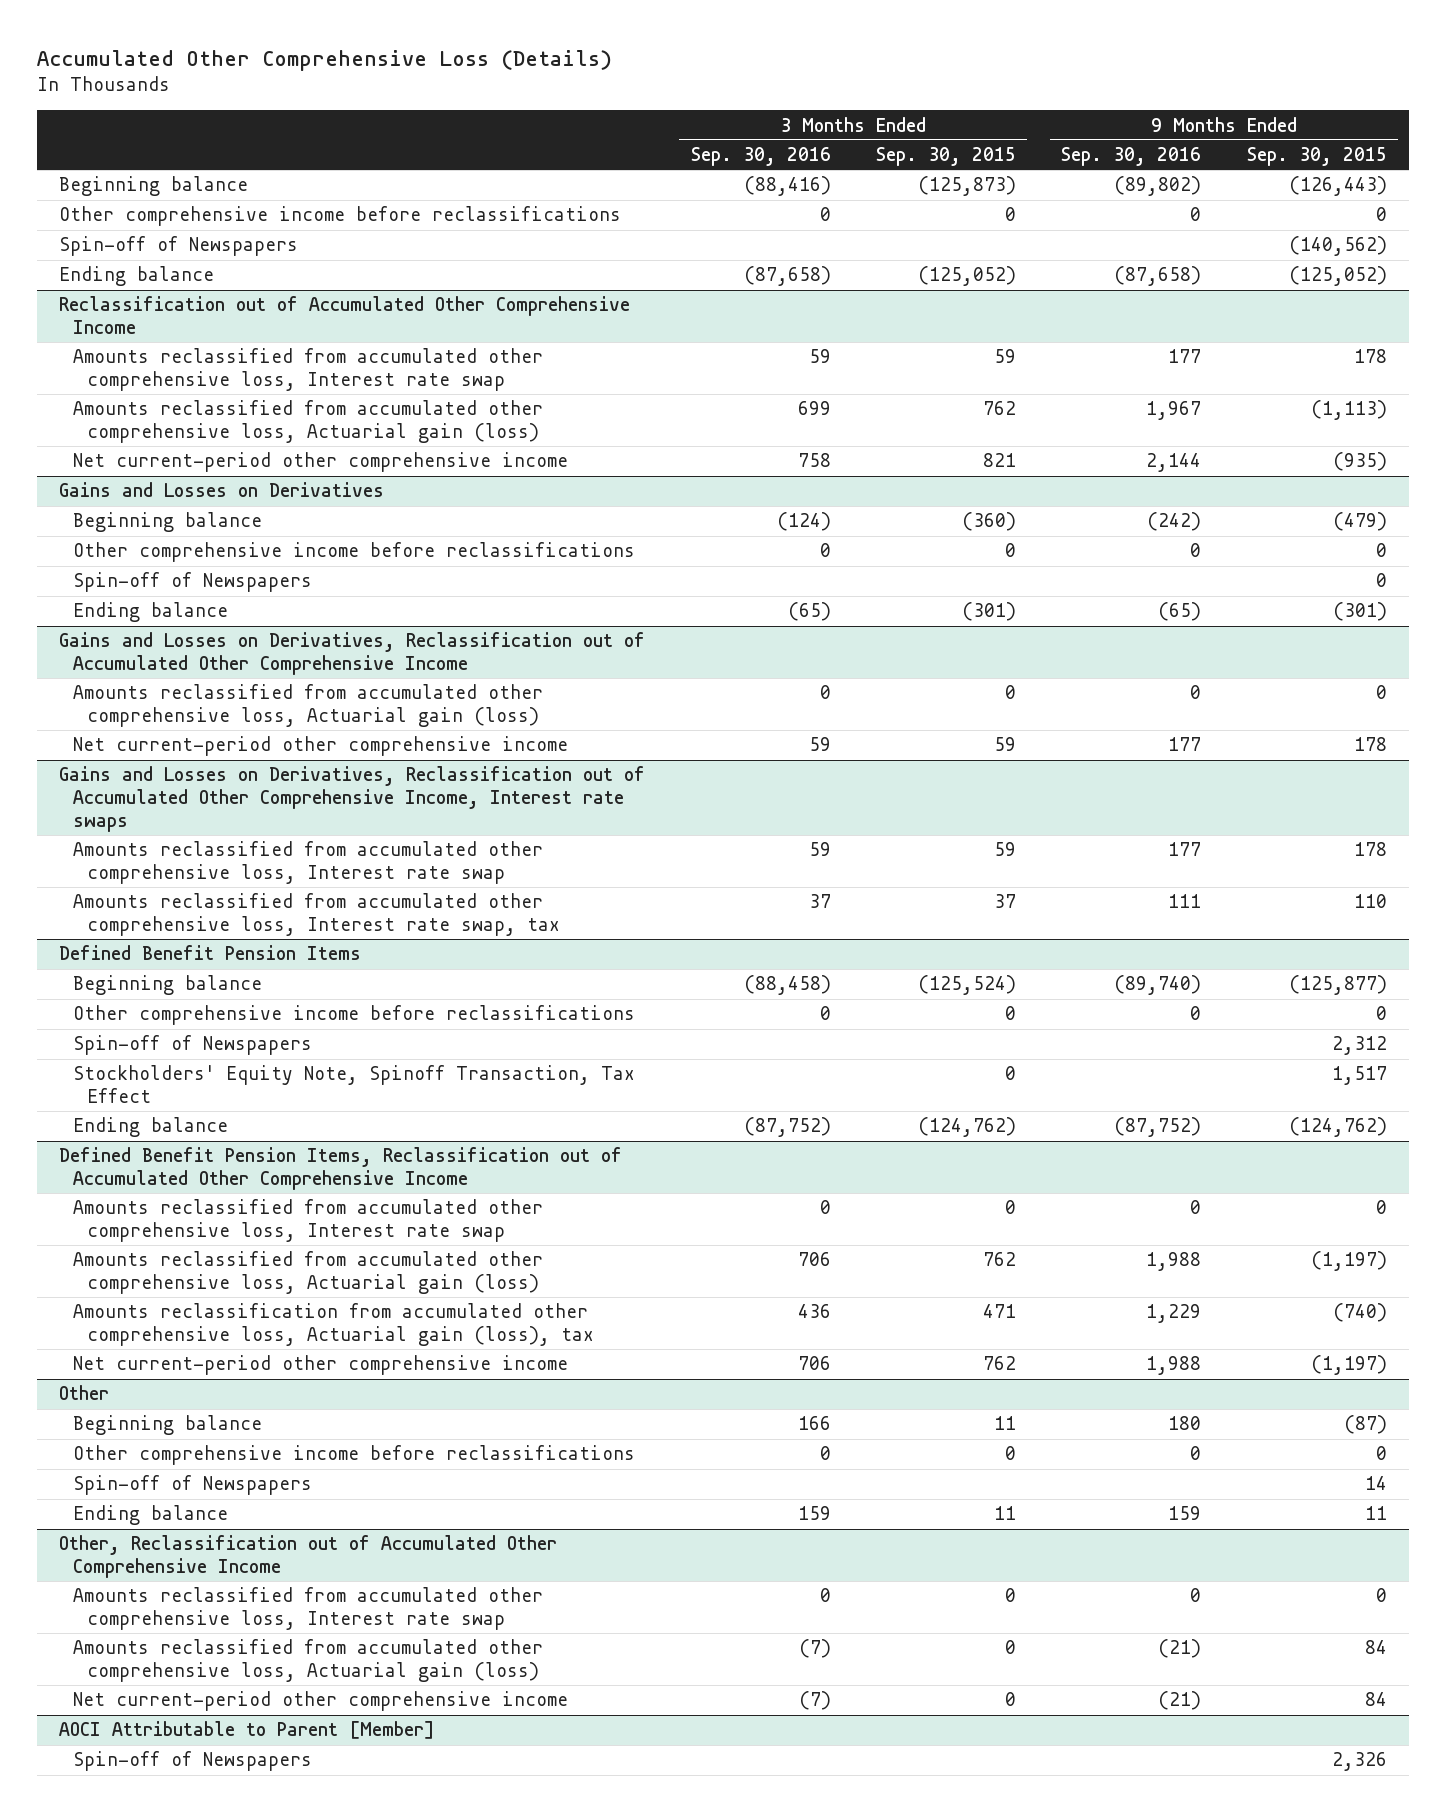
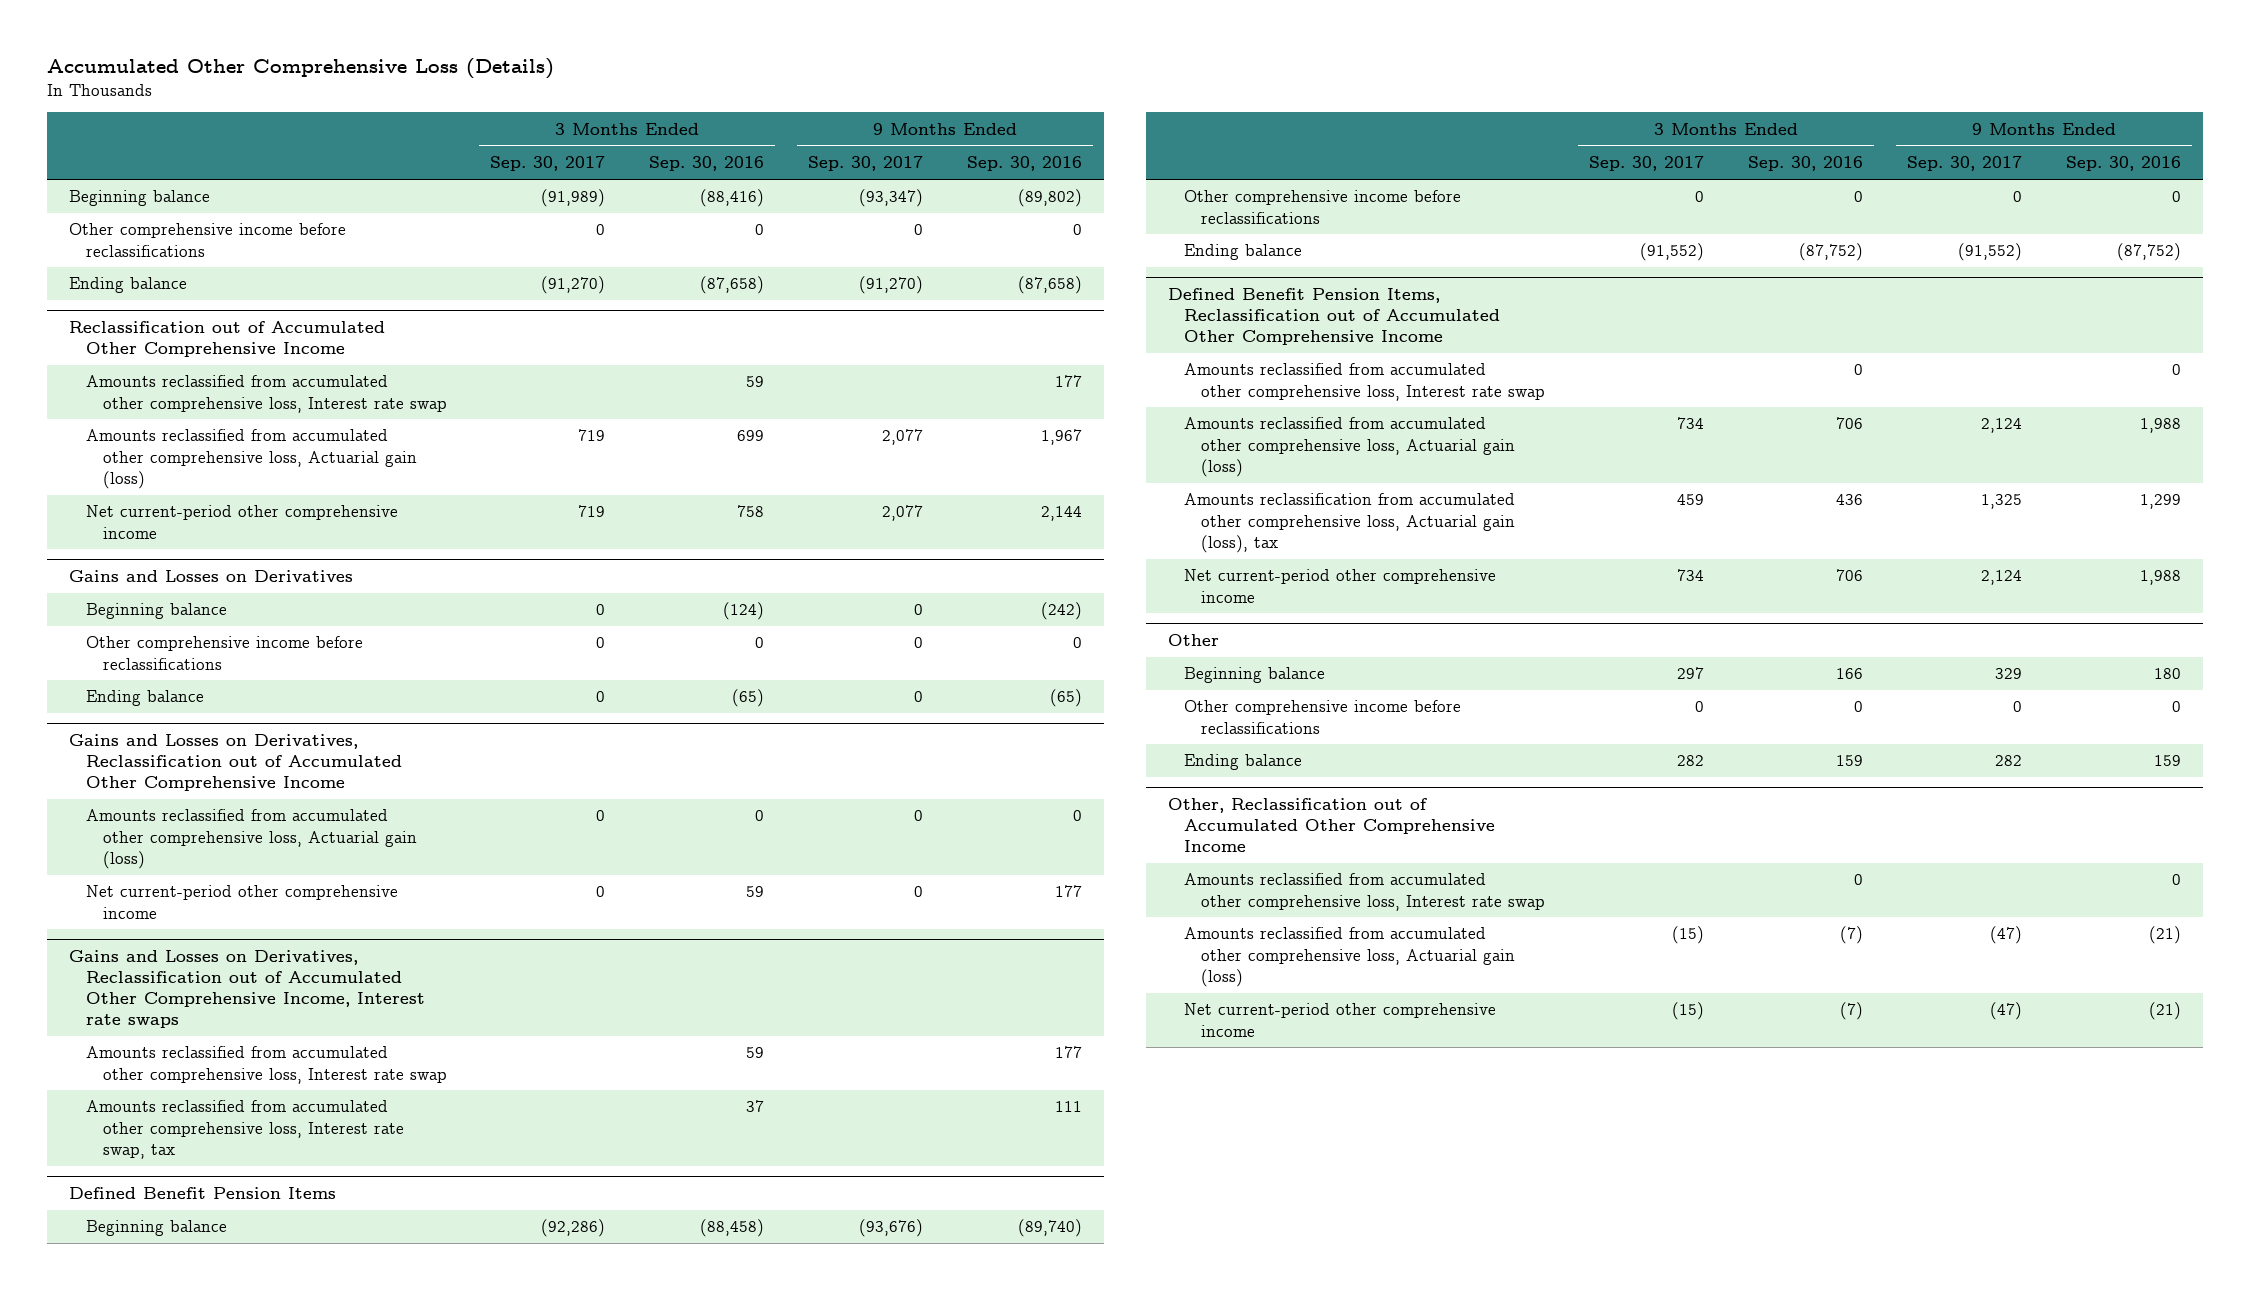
- | 3 Months Ended Sep. 30, 2016 | 3 Months Ended Sep. 30, 2015 | 9 Months Ended Sep. 30, 2016 | 9 Months Ended Sep. 30, 2015
+ | 3 Months Ended Sep. 30, 2017 | 3 Months Ended Sep. 30, 2016 | 9 Months Ended Sep. 30, 2017 | 9 Months Ended Sep. 30, 2016
- Spin-off of Newspapers | | | | (140,562)
@ Gains and Losses on Derivatives
- Spin-off of Newspapers | | | | 0
@ Defined Benefit Pension Items
- Spin-off of Newspapers | | | | 2,312
- Stockholders' Equity Note, Spinoff Transaction, Tax Effect | | 0 | | 1,517
@ Defined Benefit Pension Items, Reclassification out of Accumulated Other Comprehensive Income
- Amounts reclassification from accumulated other comprehensive loss, Actuarial gain (loss), tax | 436 | 471 | 1,229 | (740)
+ Amounts reclassification from accumulated other comprehensive loss, Actuarial gain (loss), tax | 459 | 436 | 1,325 | 1,299
@ Other
- Spin-off of Newspapers | | | | 14
- AOCI Attributable to Parent [Member]
- Spin-off of Newspapers | | | | 2,326

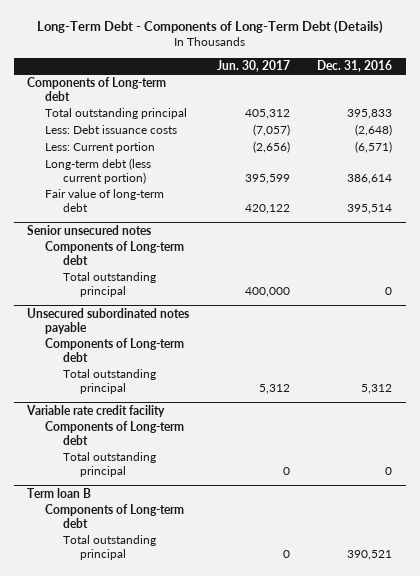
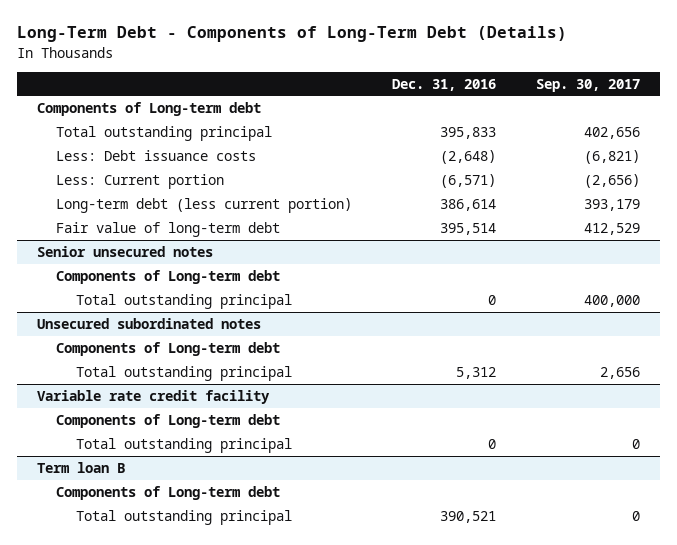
- | Jun. 30, 2017 | Dec. 31, 2016
+ | Dec. 31, 2016 | Sep. 30, 2017
- Unsecured subordinated notes payable
+ Unsecured subordinated notes

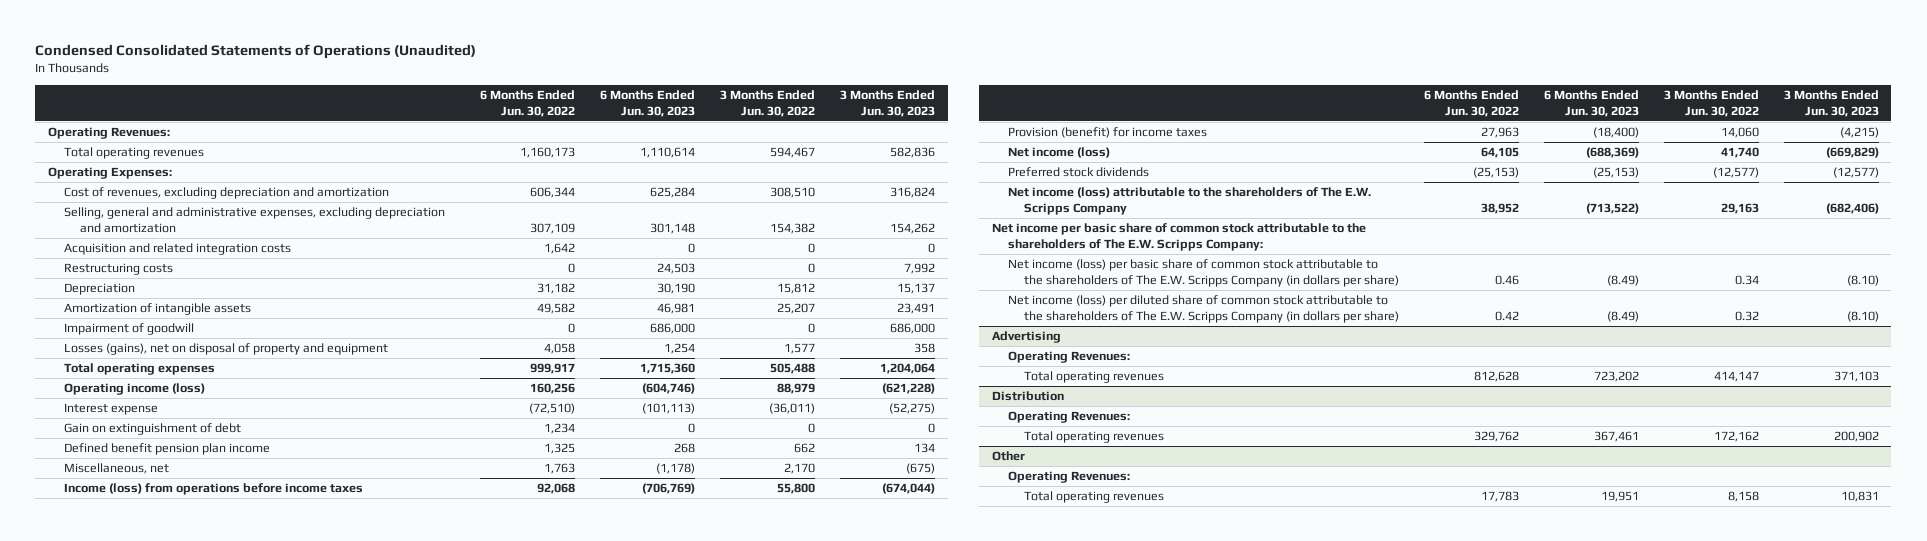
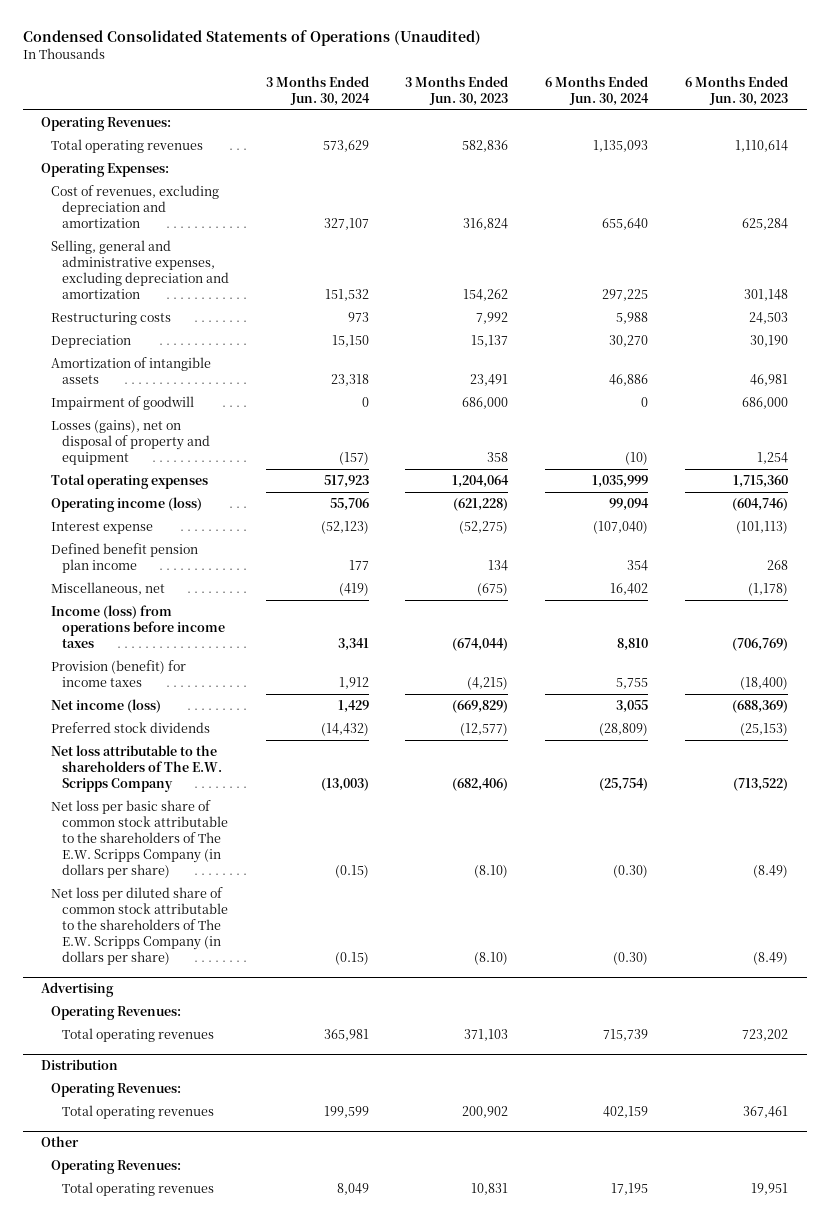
- | 6 Months Ended Jun. 30, 2022 | 6 Months Ended Jun. 30, 2023 | 3 Months Ended Jun. 30, 2022 | 3 Months Ended Jun. 30, 2023
+ | 3 Months Ended Jun. 30, 2024 | 3 Months Ended Jun. 30, 2023 | 6 Months Ended Jun. 30, 2024 | 6 Months Ended Jun. 30, 2023
- Acquisition and related integration costs | 1,642 | 0 | 0 | 0
- Gain on extinguishment of debt | 1,234 | 0 | 0 | 0
- Net income (loss) attributable to the shareholders of The E.W. Scripps Company | 38,952 | (713,522) | 29,163 | (682,406)
- Net income per basic share of common stock attributable to the shareholders of The E.W. Scripps Company:
- Net income (loss) per basic share of common stock attributable to the shareholders of The E.W. Scripps Company (in dollars per share) | 0.46 | (8.49) | 0.34 | (8.10)
- Net income (loss) per diluted share of common stock attributable to the shareholders of The E.W. Scripps Company (in dollars per share) | 0.42 | (8.49) | 0.32 | (8.10)
+ Net loss attributable to the shareholders of The E.W. Scripps Company | (13,003) | (682,406) | (25,754) | (713,522)
+ Net loss per basic share of common stock attributable to the shareholders of The E.W. Scripps Company (in dollars per share) | (0.15) | (8.10) | (0.30) | (8.49)
+ Net loss per diluted share of common stock attributable to the shareholders of The E.W. Scripps Company (in dollars per share) | (0.15) | (8.10) | (0.30) | (8.49)

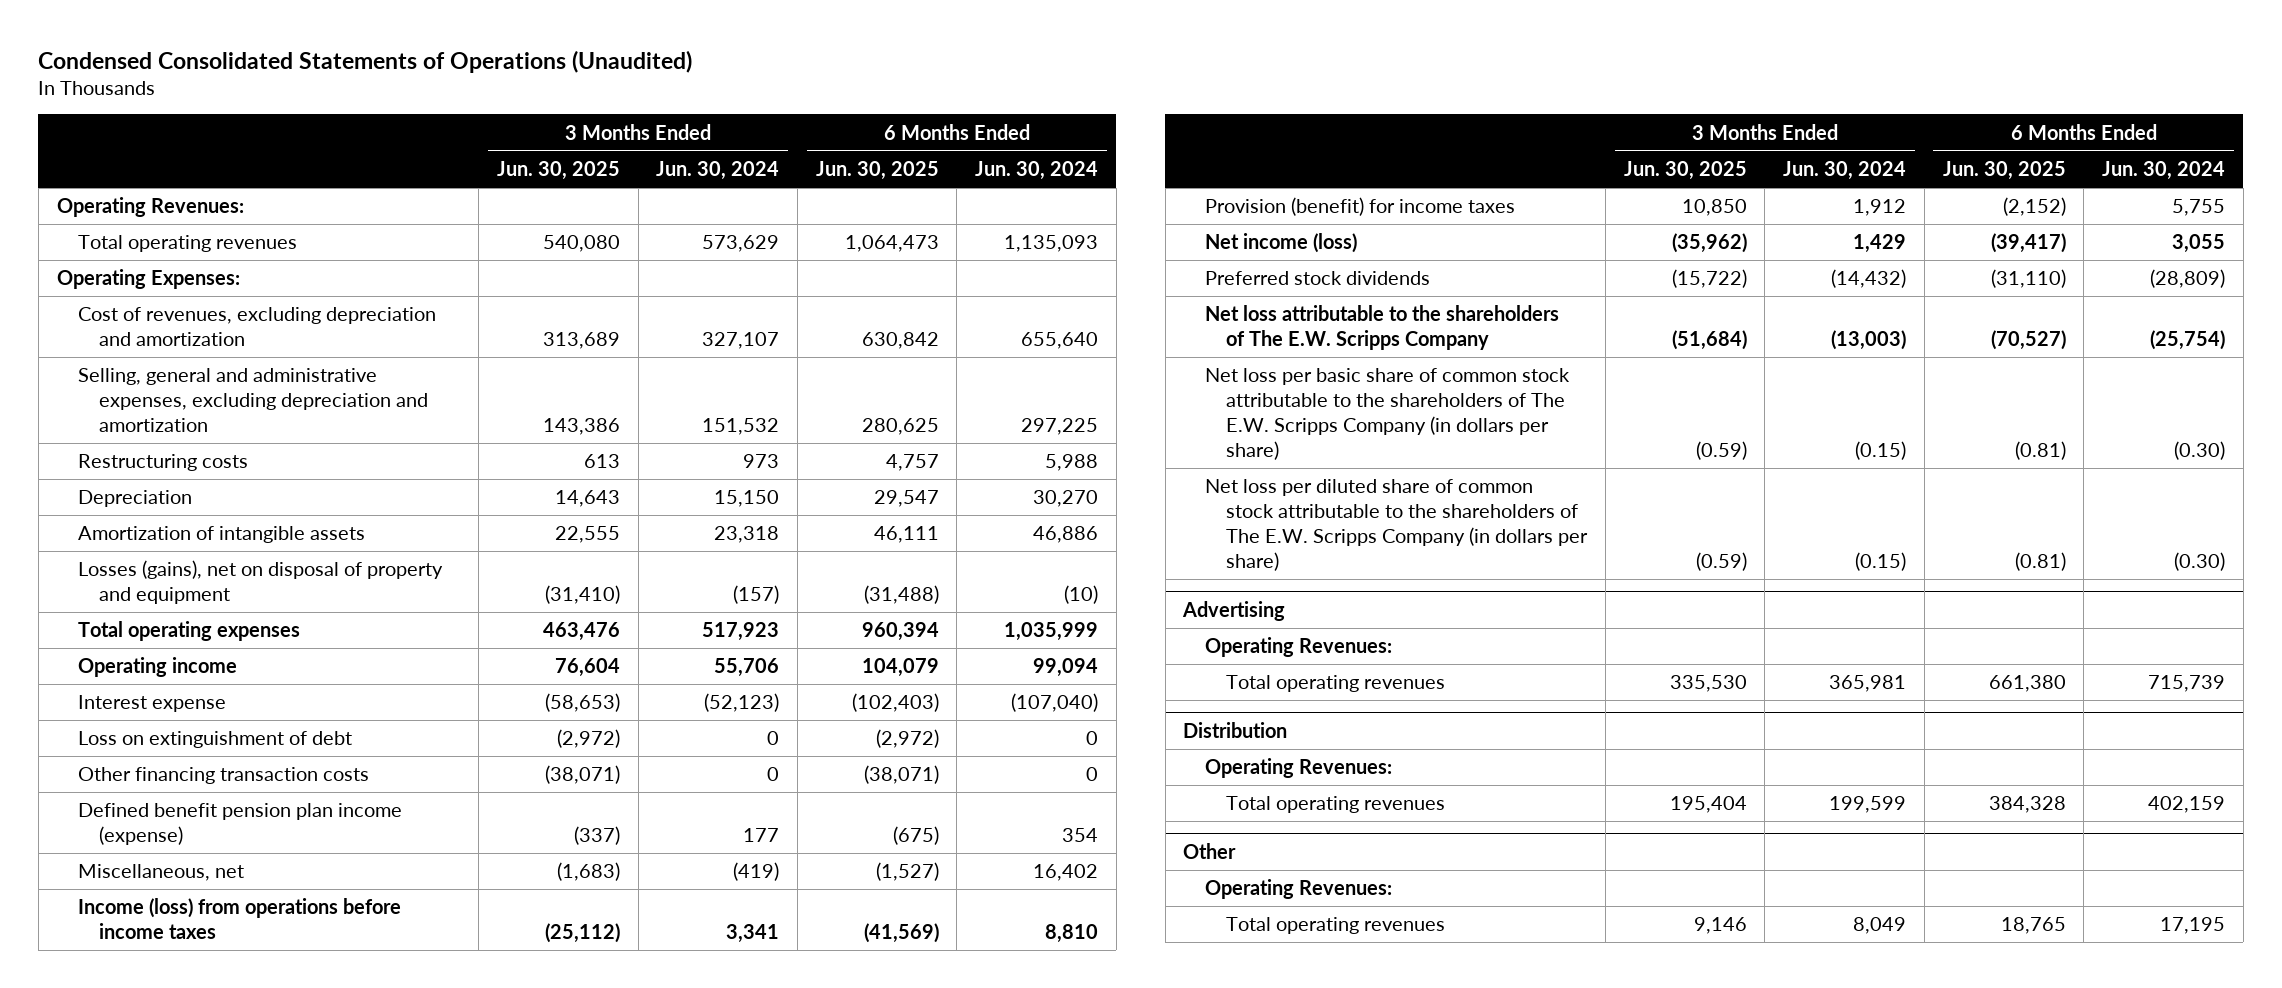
- | 3 Months Ended Jun. 30, 2024 | 3 Months Ended Jun. 30, 2023 | 6 Months Ended Jun. 30, 2024 | 6 Months Ended Jun. 30, 2023
+ | 3 Months Ended Jun. 30, 2025 | 3 Months Ended Jun. 30, 2024 | 6 Months Ended Jun. 30, 2025 | 6 Months Ended Jun. 30, 2024
- Impairment of goodwill | 0 | 686,000 | 0 | 686,000
- Operating income (loss) | 55,706 | (621,228) | 99,094 | (604,746)
+ Operating income | 76,604 | 55,706 | 104,079 | 99,094
- Defined benefit pension plan income | 177 | 134 | 354 | 268
+ Loss on extinguishment of debt | (2,972) | 0 | (2,972) | 0
+ Other financing transaction costs | (38,071) | 0 | (38,071) | 0
+ Defined benefit pension plan income (expense) | (337) | 177 | (675) | 354

